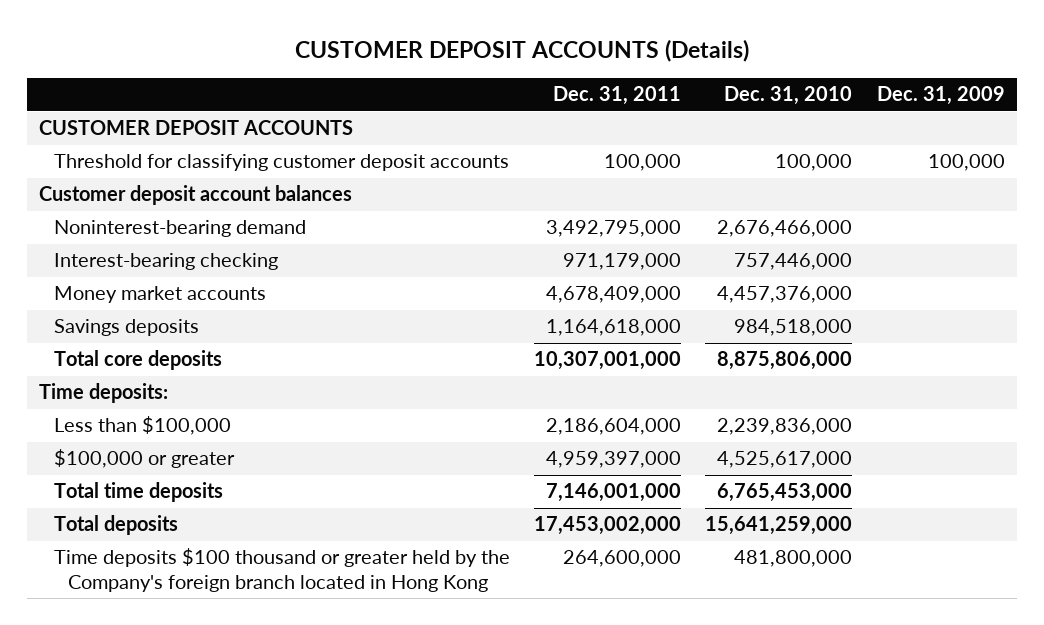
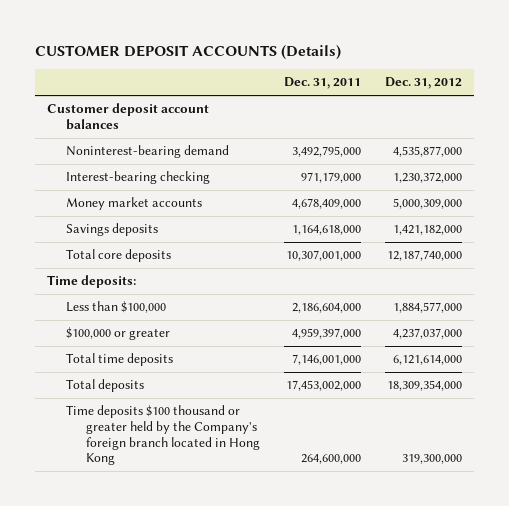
- | Dec. 31, 2011 | Dec. 31, 2010 | Dec. 31, 2009
+ | Dec. 31, 2011 | Dec. 31, 2012
- CUSTOMER DEPOSIT ACCOUNTS
- Threshold for classifying customer deposit accounts | 100,000 | 100,000 | 100,000

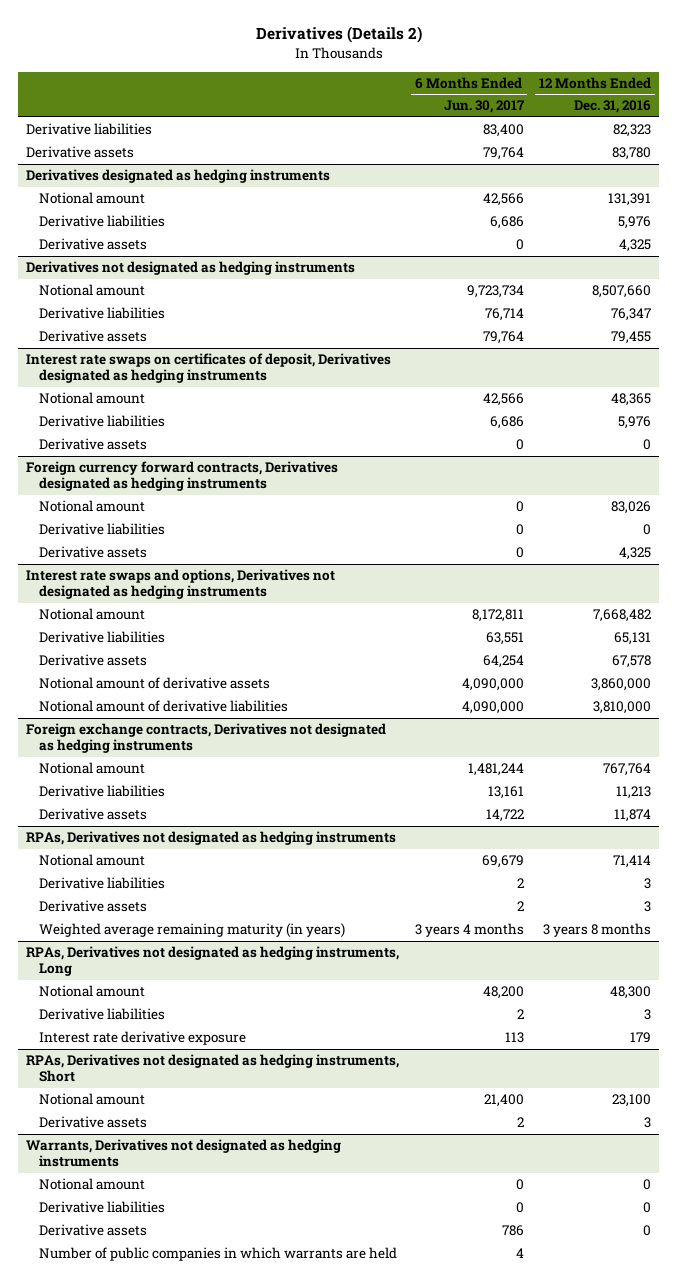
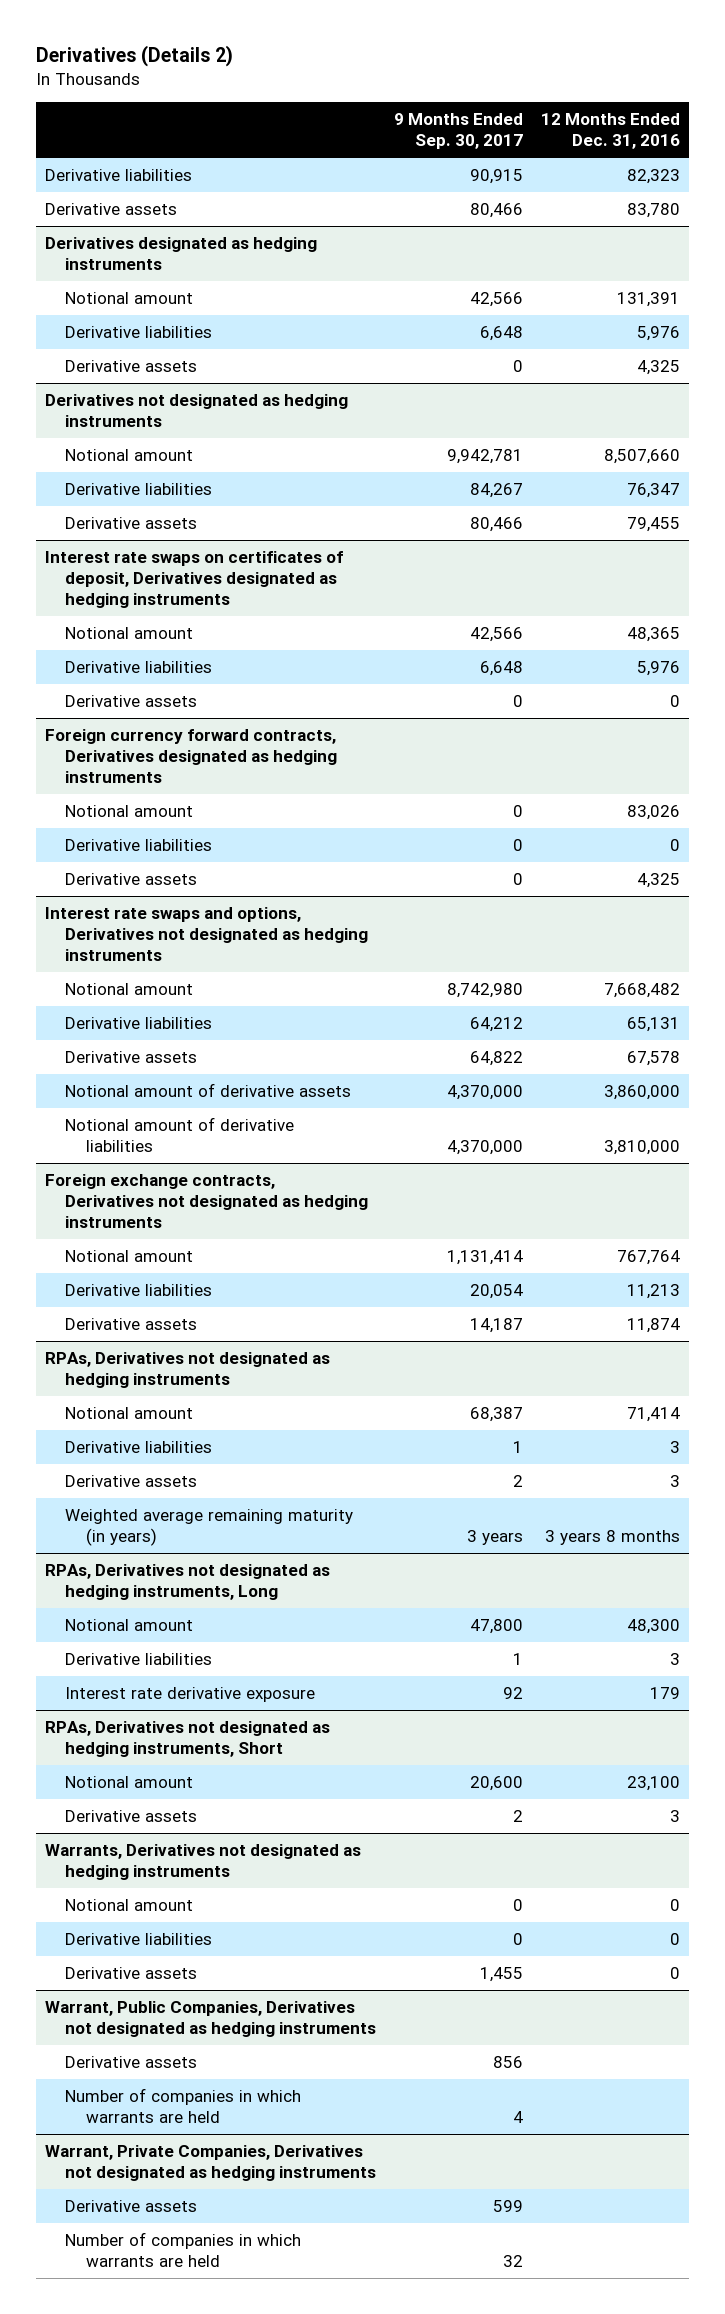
- | 6 Months Ended Jun. 30, 2017 | 12 Months Ended Dec. 31, 2016
+ | 9 Months Ended Sep. 30, 2017 | 12 Months Ended Dec. 31, 2016
@ Warrants, Derivatives not designated as hedging instruments
- Number of public companies in which warrants are held | 4 |
+ Warrant, Public Companies, Derivatives not designated as hedging instruments
+ Derivative assets | 856 |
+ Number of companies in which warrants are held | 4 |
+ Warrant, Private Companies, Derivatives not designated as hedging instruments
+ Derivative assets | 599 |
+ Number of companies in which warrants are held | 32 |

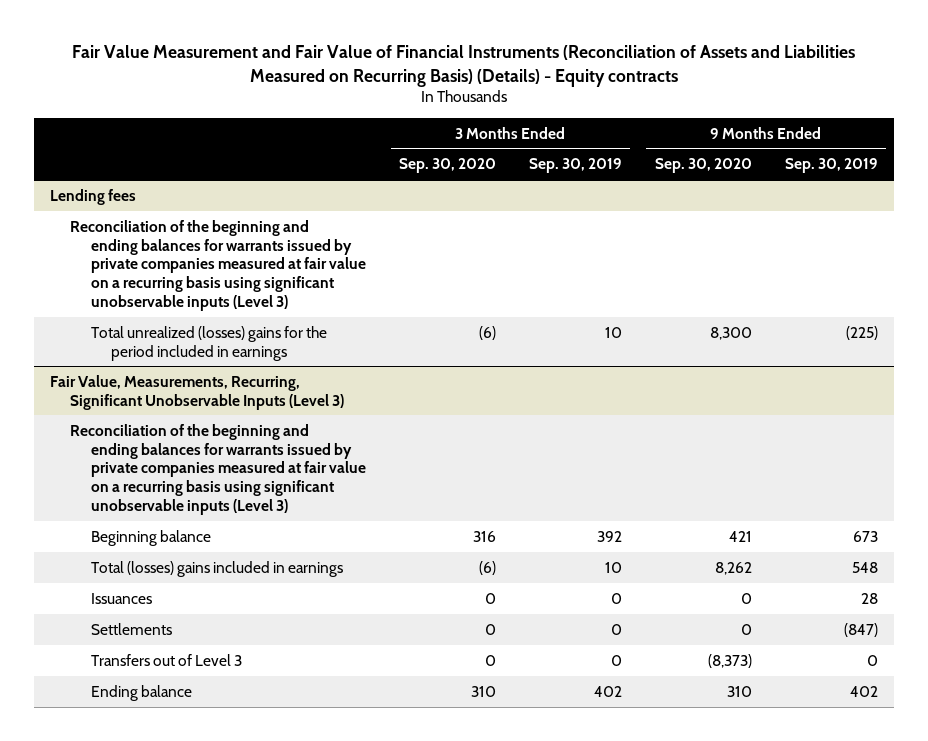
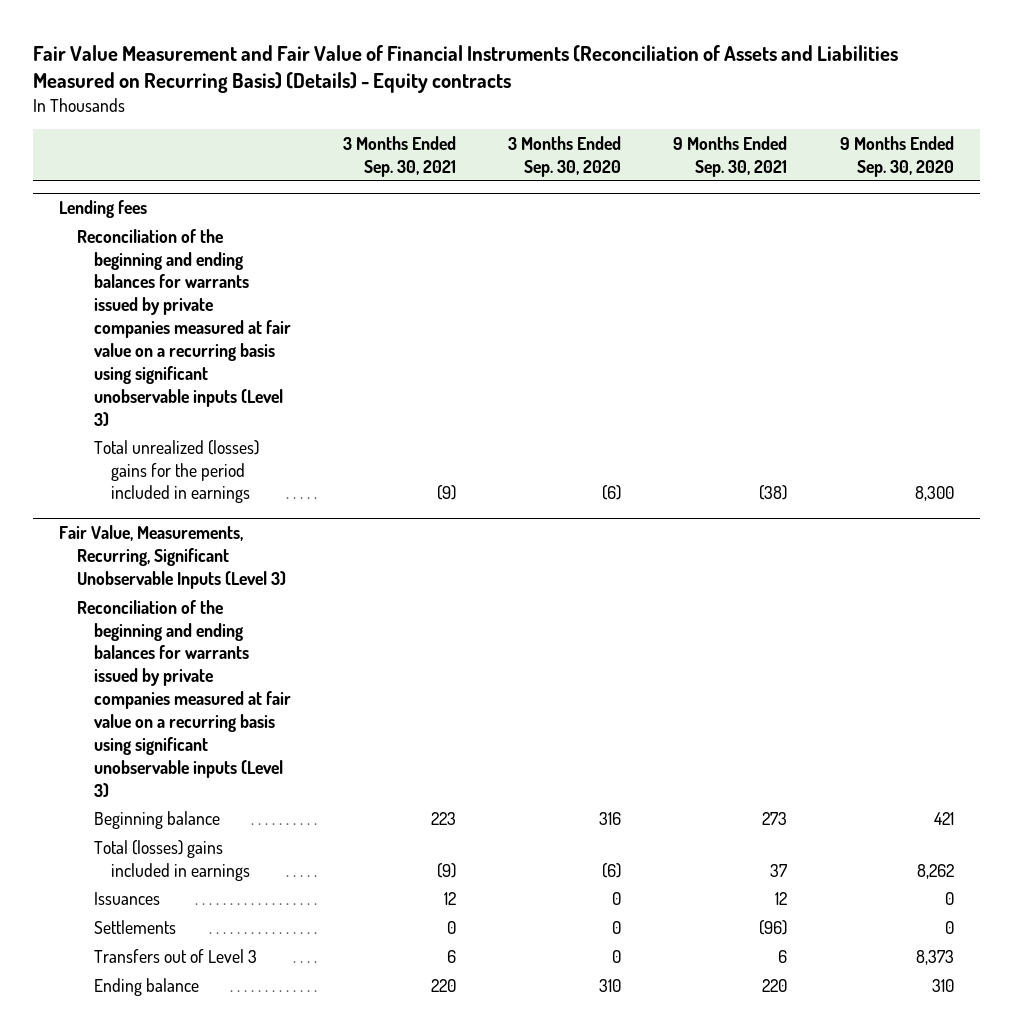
- | 3 Months Ended Sep. 30, 2020 | 3 Months Ended Sep. 30, 2019 | 9 Months Ended Sep. 30, 2020 | 9 Months Ended Sep. 30, 2019
+ | 3 Months Ended Sep. 30, 2021 | 3 Months Ended Sep. 30, 2020 | 9 Months Ended Sep. 30, 2021 | 9 Months Ended Sep. 30, 2020
@ Fair Value, Measurements, Recurring, Significant Unobservable Inputs (Level 3)
- Transfers out of Level 3 | 0 | 0 | (8,373) | 0
+ Transfers out of Level 3 | 6 | 0 | 6 | 8,373

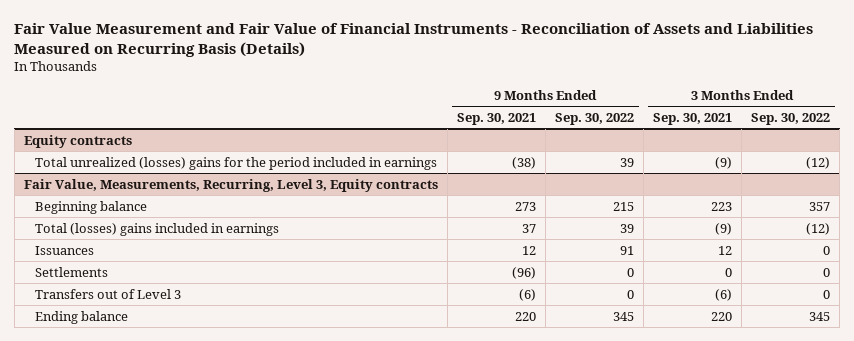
- Fair Value Measurement and Fair Value of Financial Instruments (Reconciliation of Assets and Liabilities Measured on Recurring Basis) (Details) - Equity contracts
+ Fair Value Measurement and Fair Value of Financial Instruments - Reconciliation of Assets and Liabilities Measured on Recurring Basis (Details)
- | 3 Months Ended Sep. 30, 2021 | 3 Months Ended Sep. 30, 2020 | 9 Months Ended Sep. 30, 2021 | 9 Months Ended Sep. 30, 2020
+ | 9 Months Ended Sep. 30, 2021 | 9 Months Ended Sep. 30, 2022 | 3 Months Ended Sep. 30, 2021 | 3 Months Ended Sep. 30, 2022
- Lending fees
- Reconciliation of the beginning and ending balances for warrants issued by private companies measured at fair value on a recurring basis using significant unobservable inputs (Level 3)
+ Equity contracts
- Fair Value, Measurements, Recurring, Significant Unobservable Inputs (Level 3)
- Reconciliation of the beginning and ending balances for warrants issued by private companies measured at fair value on a recurring basis using significant unobservable inputs (Level 3)
+ Fair Value, Measurements, Recurring, Level 3, Equity contracts
- Transfers out of Level 3 | 6 | 0 | 6 | 8,373
+ Transfers out of Level 3 | (6) | 0 | (6) | 0

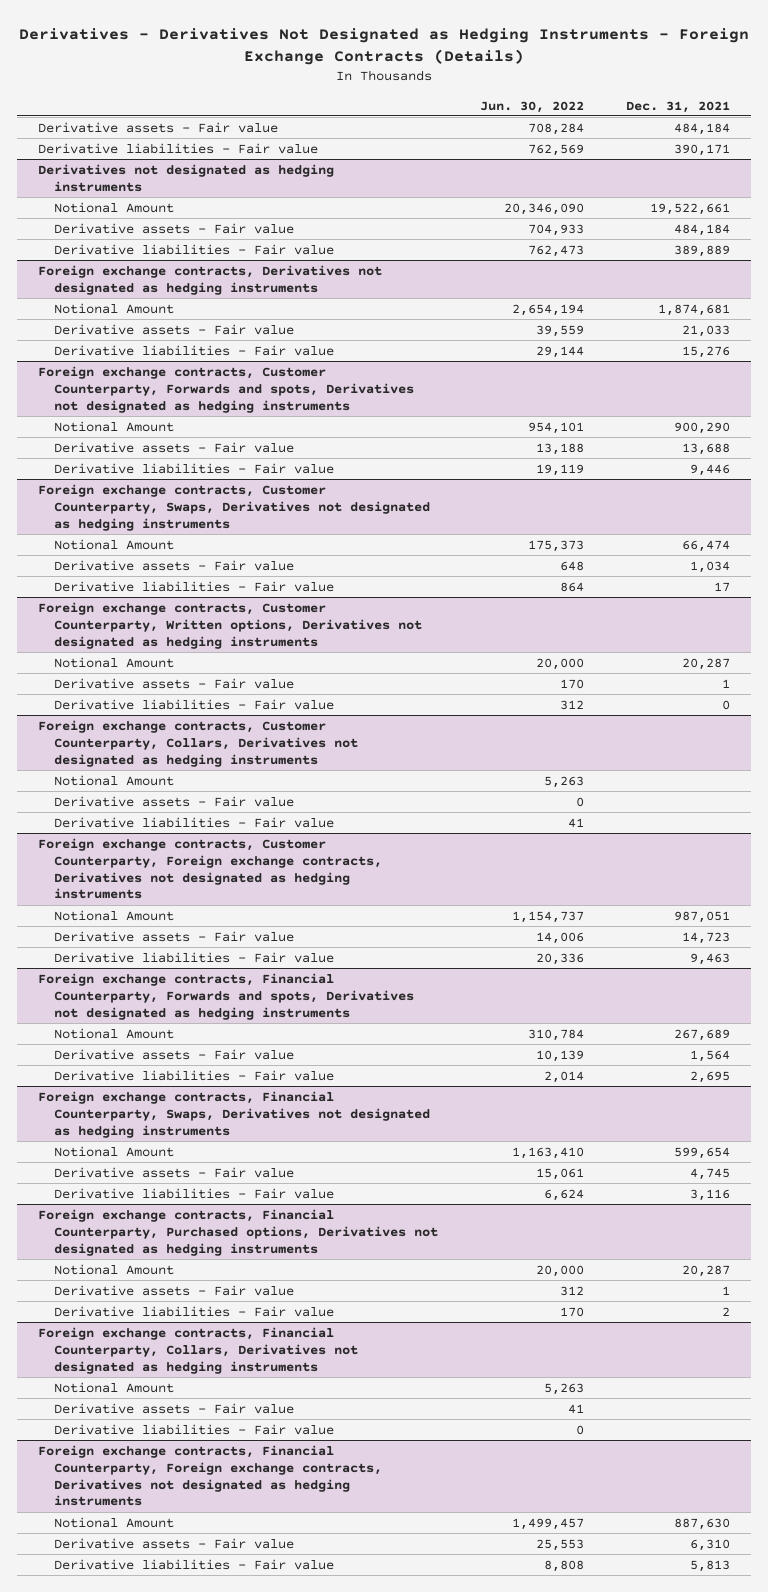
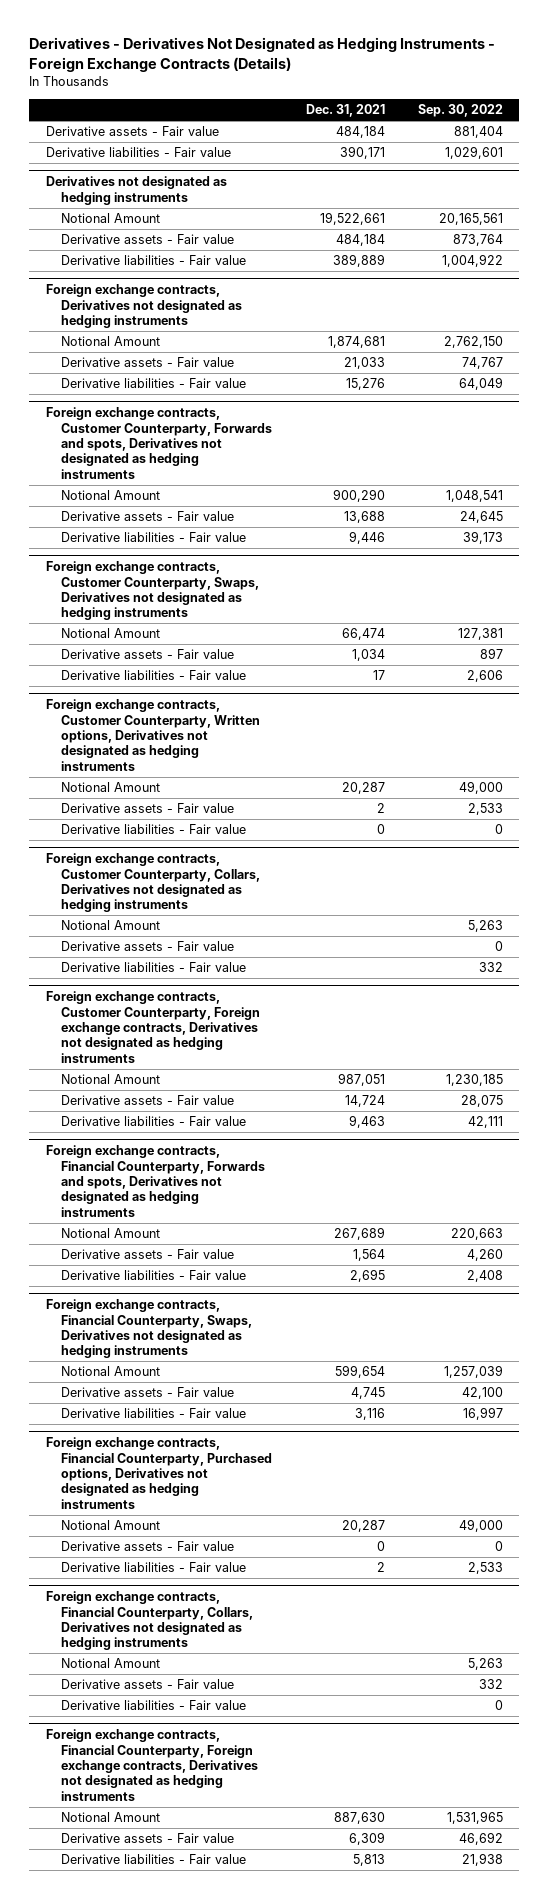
- | Jun. 30, 2022 | Dec. 31, 2021
+ | Dec. 31, 2021 | Sep. 30, 2022
@ Foreign exchange contracts, Customer Counterparty, Written options, Derivatives not designated as hedging instruments
- Derivative assets - Fair value | 170 | 1
+ Derivative assets - Fair value | 2 | 2,533
@ Foreign exchange contracts, Customer Counterparty, Foreign exchange contracts, Derivatives not designated as hedging instruments
- Derivative assets - Fair value | 14,006 | 14,723
+ Derivative assets - Fair value | 14,724 | 28,075
@ Foreign exchange contracts, Financial Counterparty, Purchased options, Derivatives not designated as hedging instruments
- Derivative assets - Fair value | 312 | 1
+ Derivative assets - Fair value | 0 | 0
@ Foreign exchange contracts, Financial Counterparty, Foreign exchange contracts, Derivatives not designated as hedging instruments
- Derivative assets - Fair value | 25,553 | 6,310
+ Derivative assets - Fair value | 6,309 | 46,692

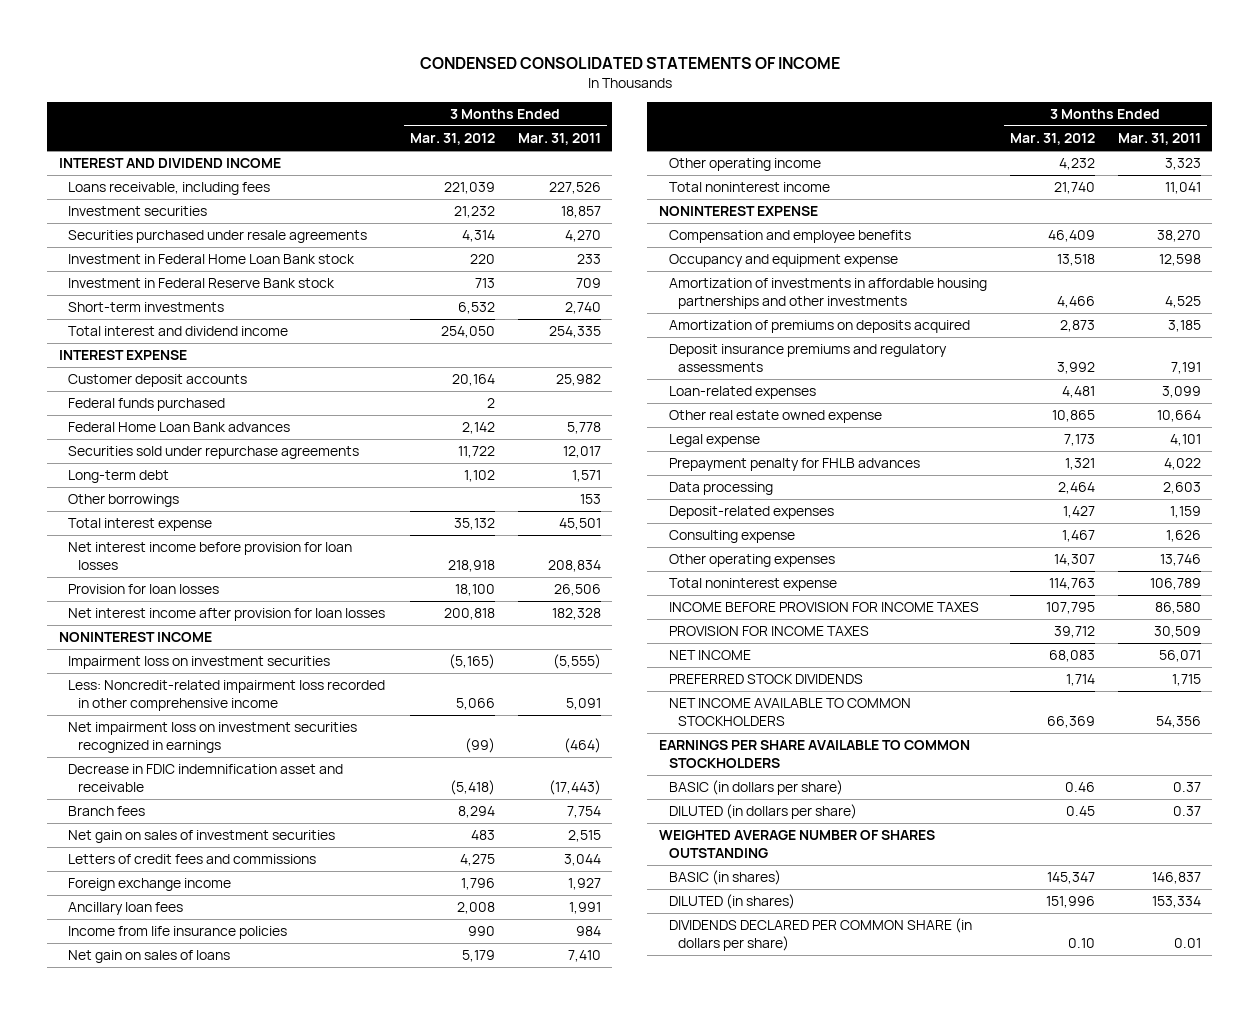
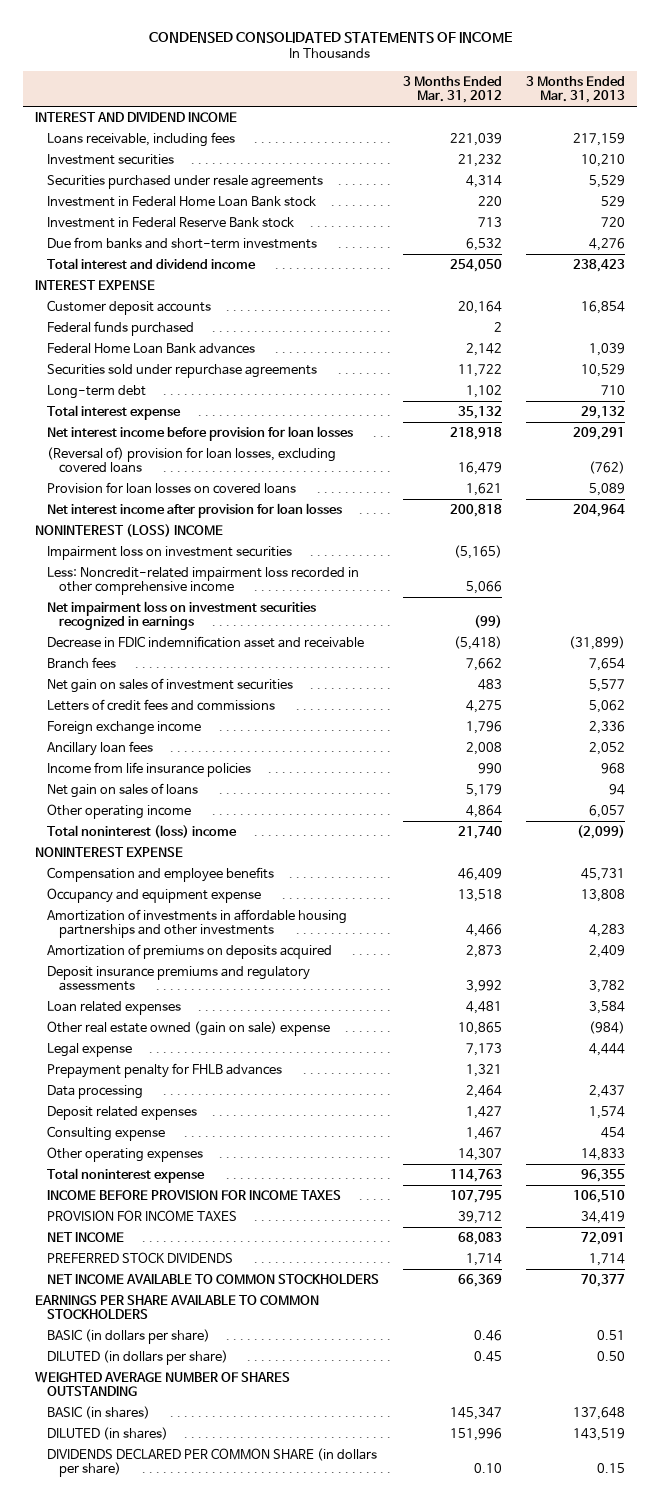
- | 3 Months Ended Mar. 31, 2012 | 3 Months Ended Mar. 31, 2011
+ | 3 Months Ended Mar. 31, 2012 | 3 Months Ended Mar. 31, 2013
- Short-term investments | 6,532 | 2,740
+ Due from banks and short-term investments | 6,532 | 4,276
- Other borrowings | | 153
- Provision for loan losses | 18,100 | 26,506
+ (Reversal of) provision for loan losses, excluding covered loans | 16,479 | (762)
+ Provision for loan losses on covered loans | 1,621 | 5,089
- NONINTEREST INCOME
+ NONINTEREST (LOSS) INCOME
- Branch fees | 8,294 | 7,754
+ Branch fees | 7,662 | 7,654
- Other operating income | 4,232 | 3,323
- Total noninterest income | 21,740 | 11,041
+ Other operating income | 4,864 | 6,057
+ Total noninterest (loss) income | 21,740 | (2,099)
- Loan-related expenses | 4,481 | 3,099
- Other real estate owned expense | 10,865 | 10,664
+ Loan related expenses | 4,481 | 3,584
+ Other real estate owned (gain on sale) expense | 10,865 | (984)
- Deposit-related expenses | 1,427 | 1,159
+ Deposit related expenses | 1,427 | 1,574

